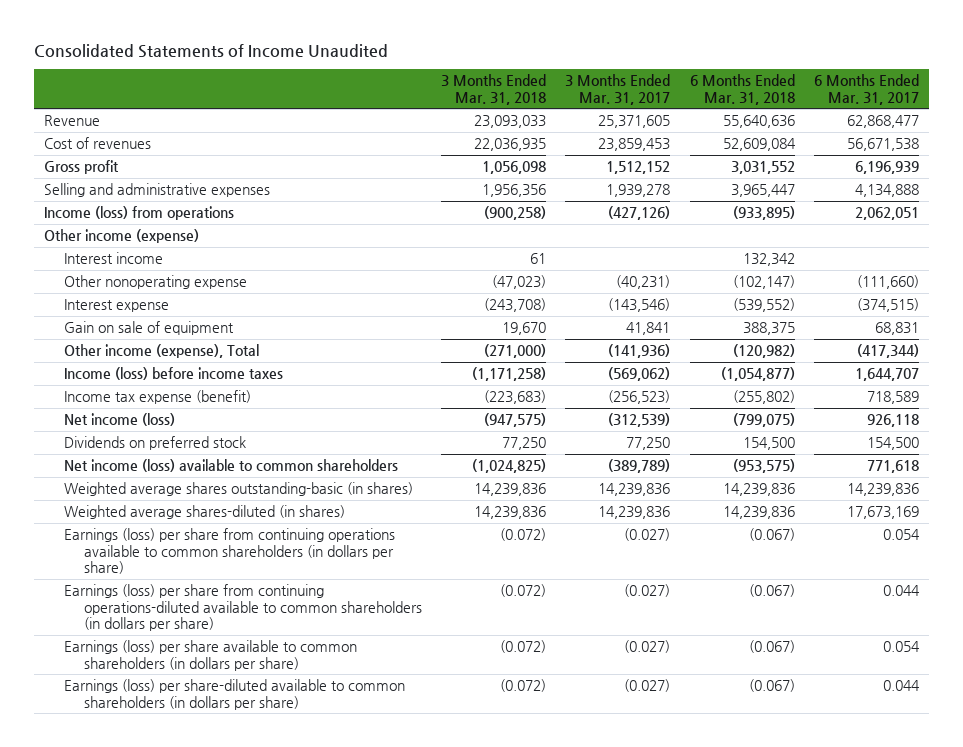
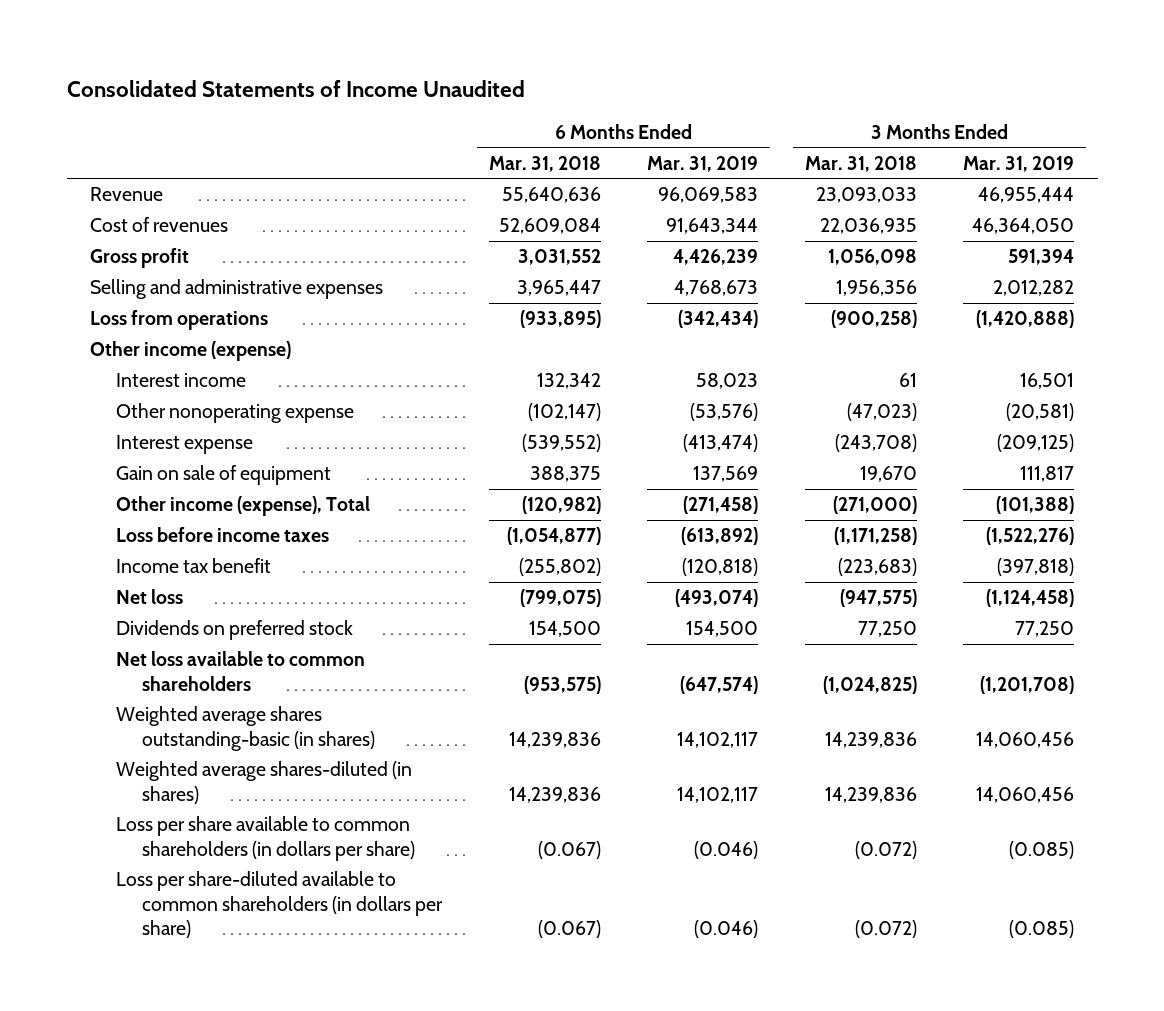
- | 3 Months Ended Mar. 31, 2018 | 3 Months Ended Mar. 31, 2017 | 6 Months Ended Mar. 31, 2018 | 6 Months Ended Mar. 31, 2017
+ | 6 Months Ended Mar. 31, 2018 | 6 Months Ended Mar. 31, 2019 | 3 Months Ended Mar. 31, 2018 | 3 Months Ended Mar. 31, 2019
- Income (loss) from operations | (900,258) | (427,126) | (933,895) | 2,062,051
+ Loss from operations | (933,895) | (342,434) | (900,258) | (1,420,888)
- Income (loss) before income taxes | (1,171,258) | (569,062) | (1,054,877) | 1,644,707
- Income tax expense (benefit) | (223,683) | (256,523) | (255,802) | 718,589
- Net income (loss) | (947,575) | (312,539) | (799,075) | 926,118
+ Loss before income taxes | (1,054,877) | (613,892) | (1,171,258) | (1,522,276)
+ Income tax benefit | (255,802) | (120,818) | (223,683) | (397,818)
+ Net loss | (799,075) | (493,074) | (947,575) | (1,124,458)
- Net income (loss) available to common shareholders | (1,024,825) | (389,789) | (953,575) | 771,618
+ Net loss available to common shareholders | (953,575) | (647,574) | (1,024,825) | (1,201,708)
- Earnings (loss) per share from continuing operations available to common shareholders (in dollars per share) | (0.072) | (0.027) | (0.067) | 0.054
- Earnings (loss) per share from continuing operations-diluted available to common shareholders (in dollars per share) | (0.072) | (0.027) | (0.067) | 0.044
- Earnings (loss) per share available to common shareholders (in dollars per share) | (0.072) | (0.027) | (0.067) | 0.054
- Earnings (loss) per share-diluted available to common shareholders (in dollars per share) | (0.072) | (0.027) | (0.067) | 0.044
+ Loss per share available to common shareholders (in dollars per share) | (0.067) | (0.046) | (0.072) | (0.085)
+ Loss per share-diluted available to common shareholders (in dollars per share) | (0.067) | (0.046) | (0.072) | (0.085)

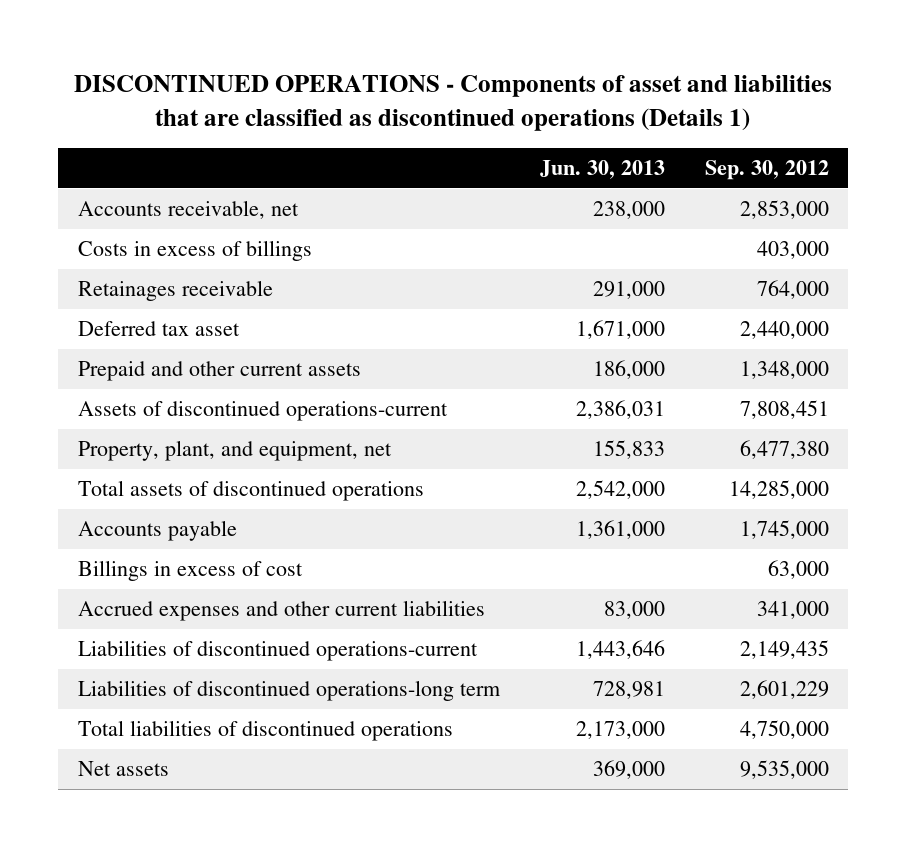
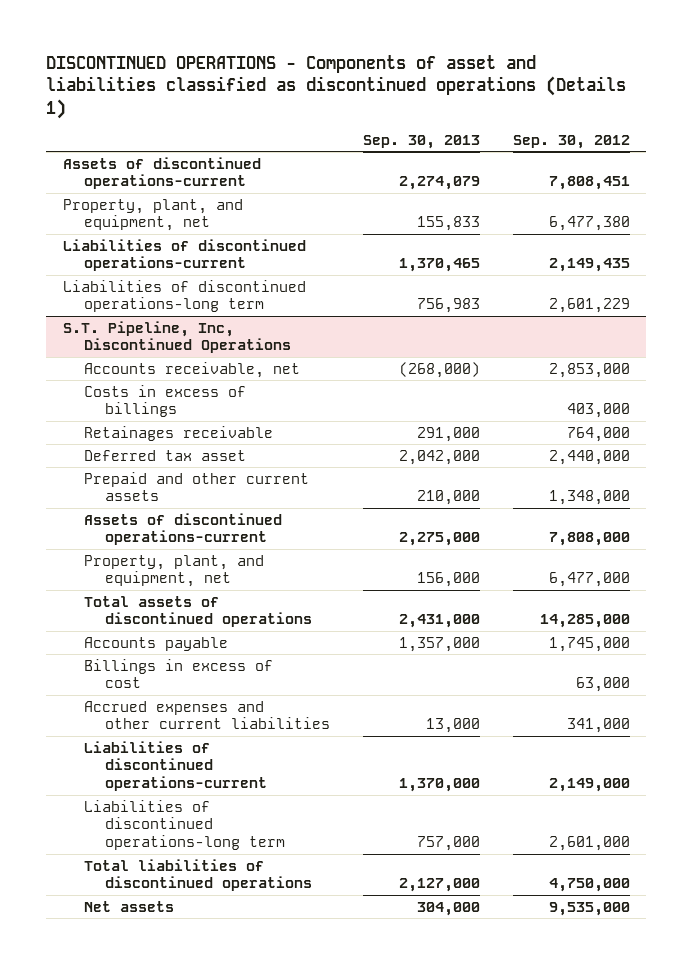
- DISCONTINUED OPERATIONS - Components of asset and liabilities that are classified as discontinued operations (Details 1)
+ DISCONTINUED OPERATIONS - Components of asset and liabilities classified as discontinued operations (Details 1)
- | Jun. 30, 2013 | Sep. 30, 2012
+ | Sep. 30, 2013 | Sep. 30, 2012
moved up: Assets of discontinued operations-current | 2,274,079 | 7,808,451
moved up: Property, plant, and equipment, net | 155,833 | 6,477,380
moved up: Liabilities of discontinued operations-current | 1,370,465 | 2,149,435
moved up: Liabilities of discontinued operations-long term | 756,983 | 2,601,229
+ S.T. Pipeline, Inc, Discontinued Operations
+ Assets of discontinued operations-current | 2,275,000 | 7,808,000
+ Property, plant, and equipment, net | 156,000 | 6,477,000
+ Liabilities of discontinued operations-current | 1,370,000 | 2,149,000
+ Liabilities of discontinued operations-long term | 757,000 | 2,601,000

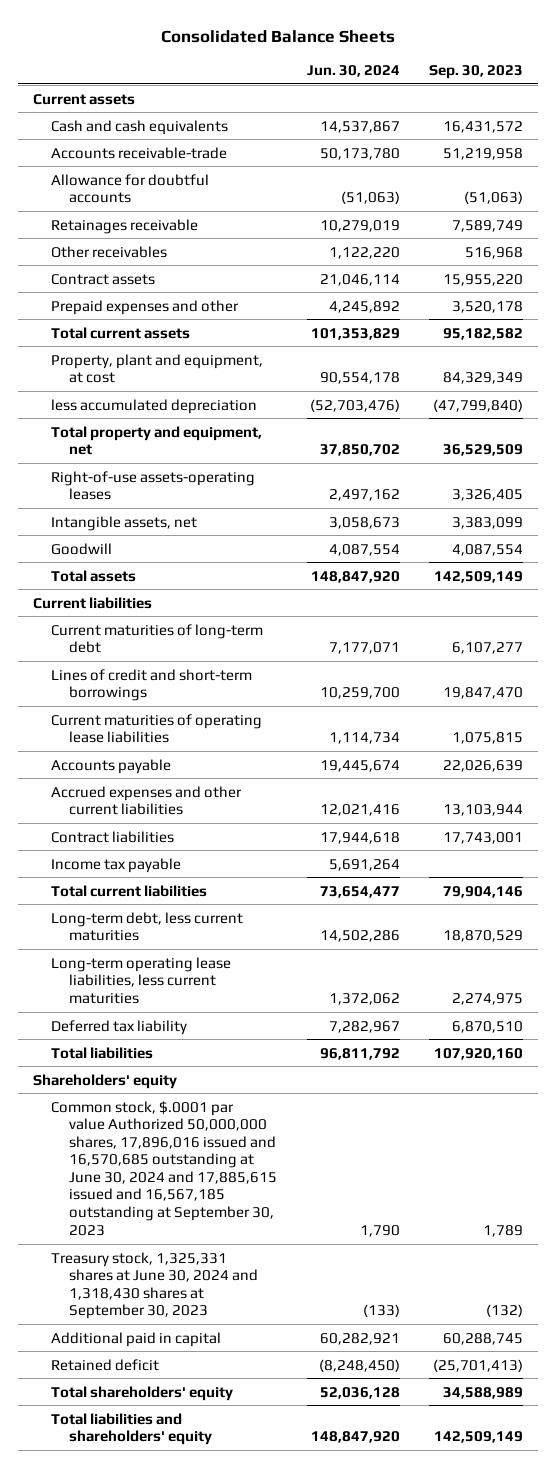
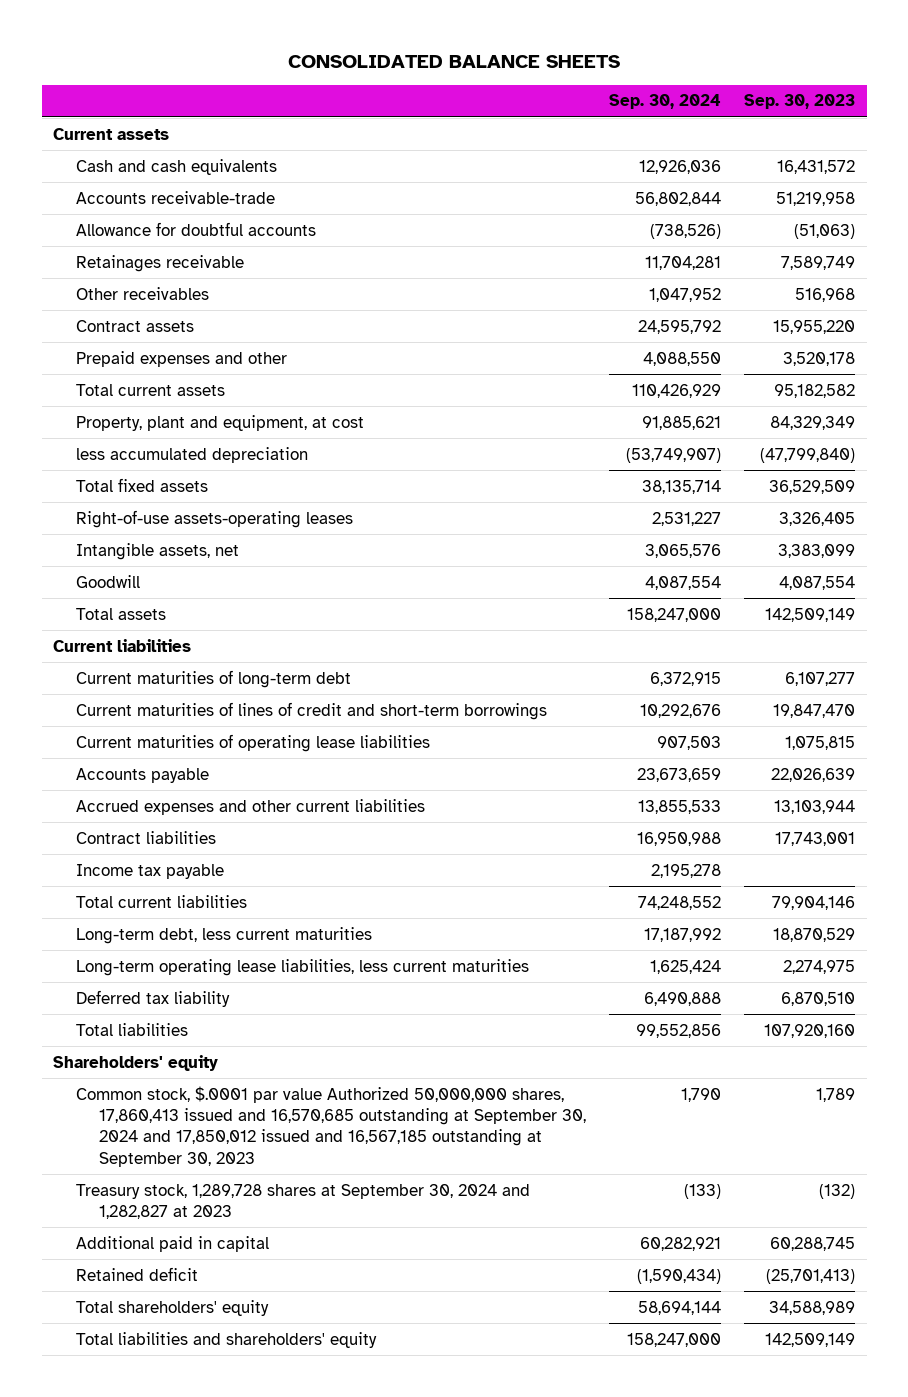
- Consolidated Balance Sheets
+ CONSOLIDATED BALANCE SHEETS
- | Jun. 30, 2024 | Sep. 30, 2023
+ | Sep. 30, 2024 | Sep. 30, 2023
- Total property and equipment, net | 37,850,702 | 36,529,509
+ Total fixed assets | 38,135,714 | 36,529,509
- Lines of credit and short-term borrowings | 10,259,700 | 19,847,470
+ Current maturities of lines of credit and short-term borrowings | 10,292,676 | 19,847,470
- Common stock, $.0001 par value Authorized 50,000,000 shares, 17,896,016 issued and 16,570,685 outstanding at June 30, 2024 and 17,885,615 issued and 16,567,185 outstanding at September 30, 2023 | 1,790 | 1,789
- Treasury stock, 1,325,331 shares at June 30, 2024 and 1,318,430 shares at September 30, 2023 | (133) | (132)
+ Common stock, $.0001 par value Authorized 50,000,000 shares, 17,860,413 issued and 16,570,685 outstanding at September 30, 2024 and 17,850,012 issued and 16,567,185 outstanding at September 30, 2023 | 1,790 | 1,789
+ Treasury stock, 1,289,728 shares at September 30, 2024 and 1,282,827 at 2023 | (133) | (132)

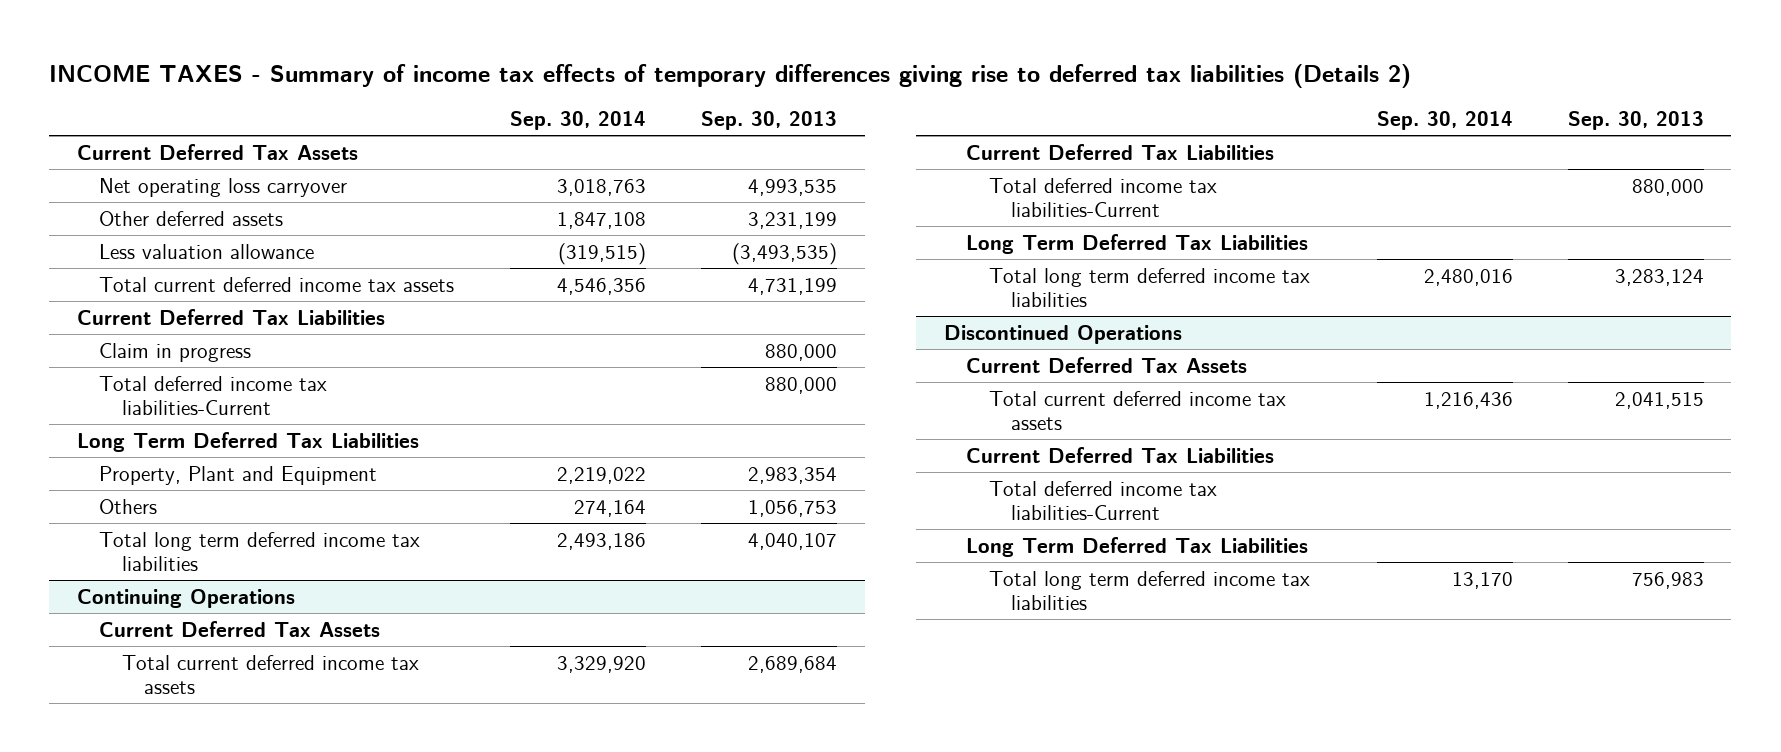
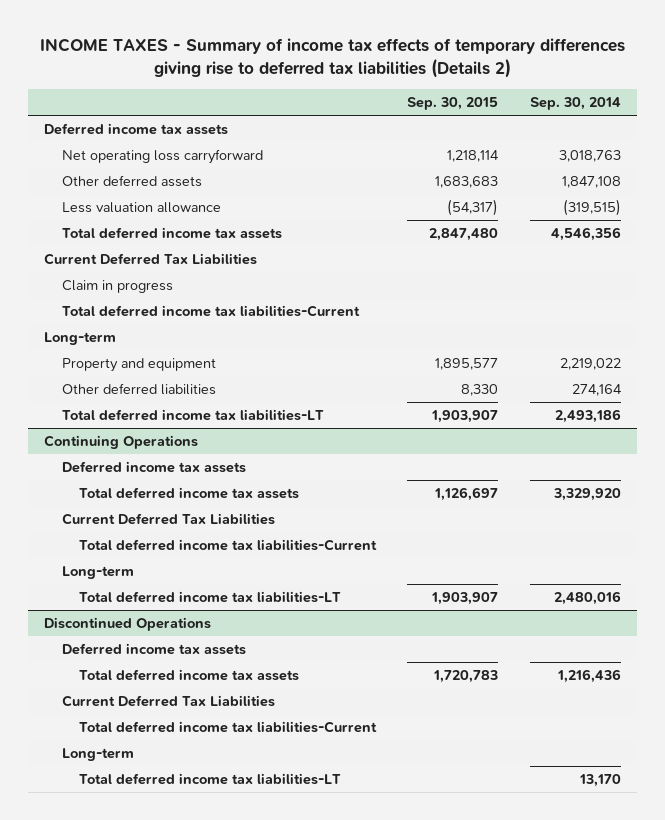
- | Sep. 30, 2014 | Sep. 30, 2013
+ | Sep. 30, 2015 | Sep. 30, 2014
- Current Deferred Tax Assets
- Net operating loss carryover | 3,018,763 | 4,993,535
+ Deferred income tax assets
+ Net operating loss carryforward | 1,218,114 | 3,018,763
- Total current deferred income tax assets | 4,546,356 | 4,731,199
+ Total deferred income tax assets | 2,847,480 | 4,546,356
- Long Term Deferred Tax Liabilities
- Property, Plant and Equipment | 2,219,022 | 2,983,354
- Others | 274,164 | 1,056,753
- Total long term deferred income tax liabilities | 2,493,186 | 4,040,107
+ Long-term
+ Property and equipment | 1,895,577 | 2,219,022
+ Other deferred liabilities | 8,330 | 274,164
+ Total deferred income tax liabilities-LT | 1,903,907 | 2,493,186
@ Continuing Operations
- Current Deferred Tax Assets
- Total current deferred income tax assets | 3,329,920 | 2,689,684
+ Deferred income tax assets
+ Total deferred income tax assets | 1,126,697 | 3,329,920
- Long Term Deferred Tax Liabilities
- Total long term deferred income tax liabilities | 2,480,016 | 3,283,124
+ Long-term
+ Total deferred income tax liabilities-LT | 1,903,907 | 2,480,016
@ Discontinued Operations
- Current Deferred Tax Assets
- Total current deferred income tax assets | 1,216,436 | 2,041,515
+ Deferred income tax assets
+ Total deferred income tax assets | 1,720,783 | 1,216,436
- Long Term Deferred Tax Liabilities
- Total long term deferred income tax liabilities | 13,170 | 756,983
+ Long-term
+ Total deferred income tax liabilities-LT | | 13,170

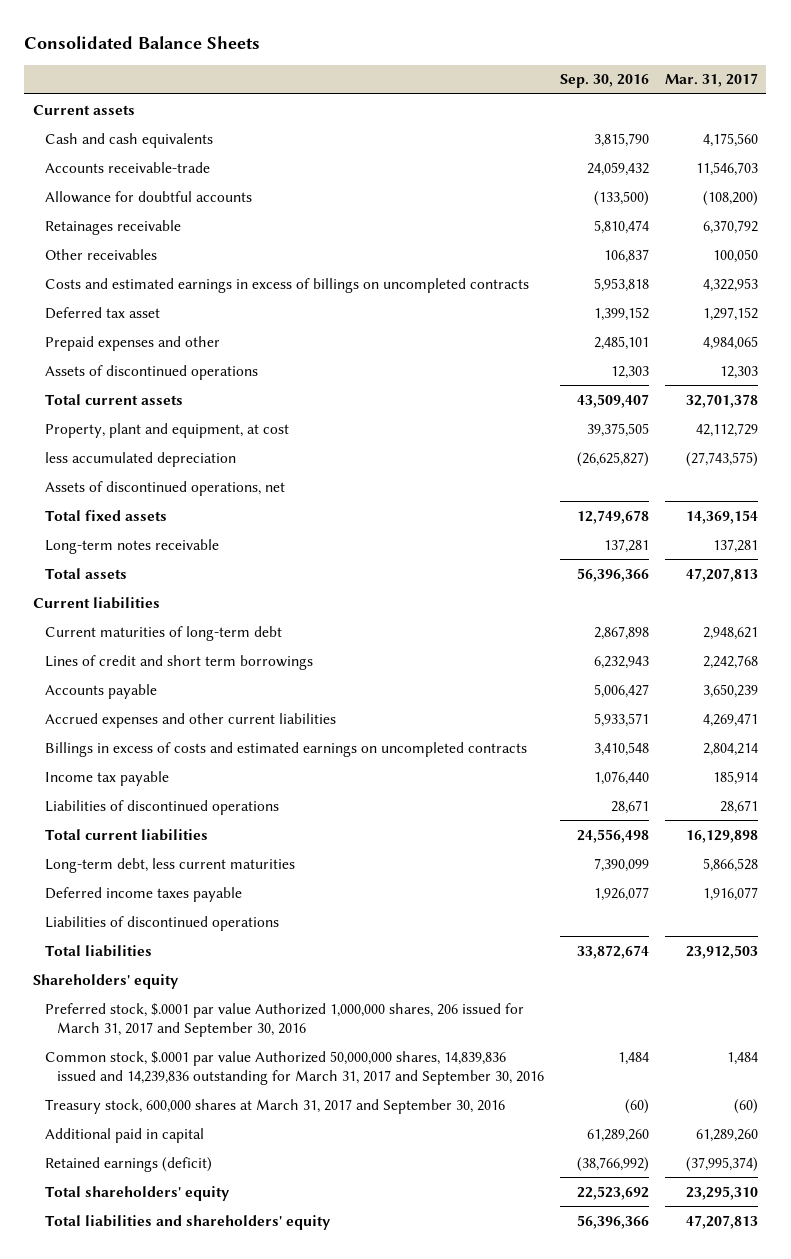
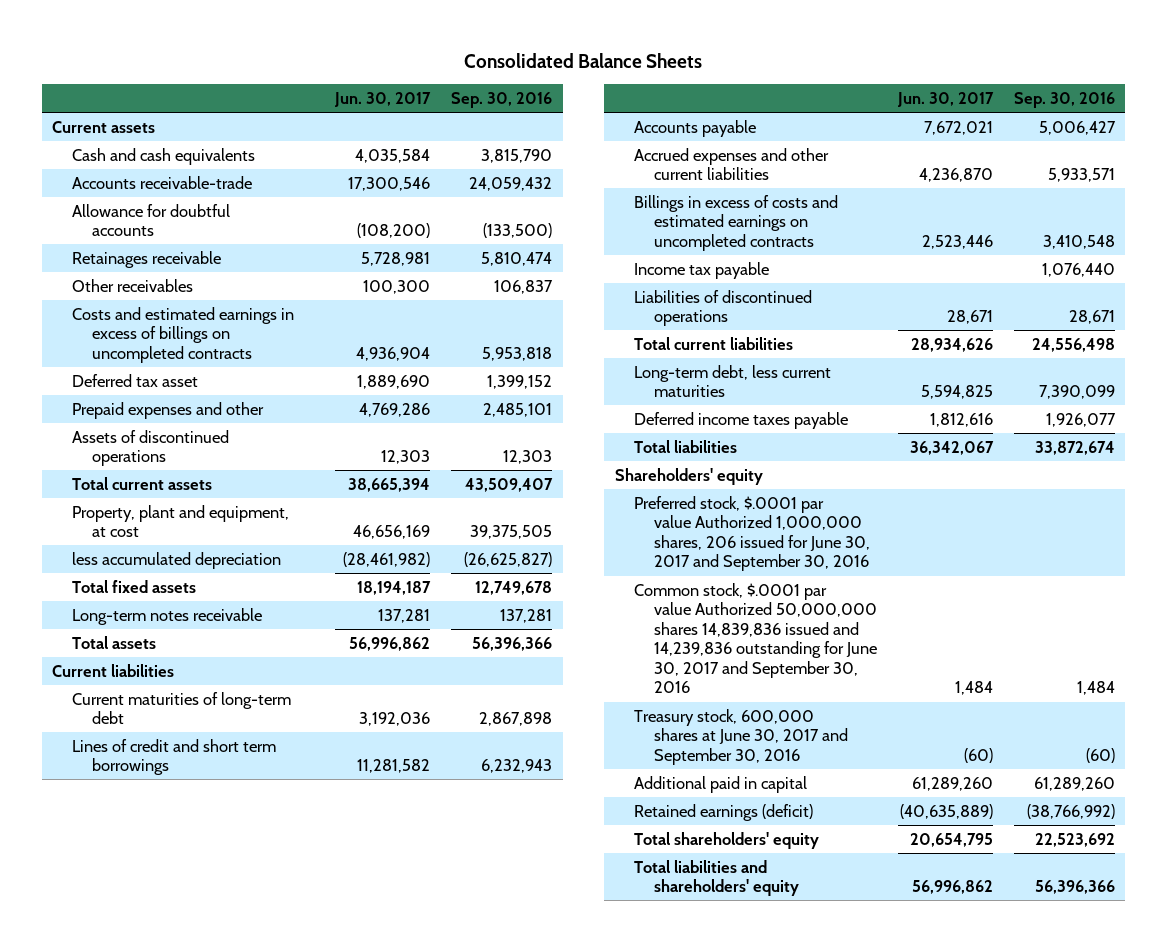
- | Sep. 30, 2016 | Mar. 31, 2017
+ | Jun. 30, 2017 | Sep. 30, 2016
- Assets of discontinued operations, net
- Liabilities of discontinued operations
- Preferred stock, $.0001 par value Authorized 1,000,000 shares, 206 issued for March 31, 2017 and September 30, 2016
- Common stock, $.0001 par value Authorized 50,000,000 shares, 14,839,836 issued and 14,239,836 outstanding for March 31, 2017 and September 30, 2016 | 1,484 | 1,484
- Treasury stock, 600,000 shares at March 31, 2017 and September 30, 2016 | (60) | (60)
+ Preferred stock, $.0001 par value Authorized 1,000,000 shares, 206 issued for June 30, 2017 and September 30, 2016
+ Common stock, $.0001 par value Authorized 50,000,000 shares 14,839,836 issued and 14,239,836 outstanding for June 30, 2017 and September 30, 2016 | 1,484 | 1,484
+ Treasury stock, 600,000 shares at June 30, 2017 and September 30, 2016 | (60) | (60)

